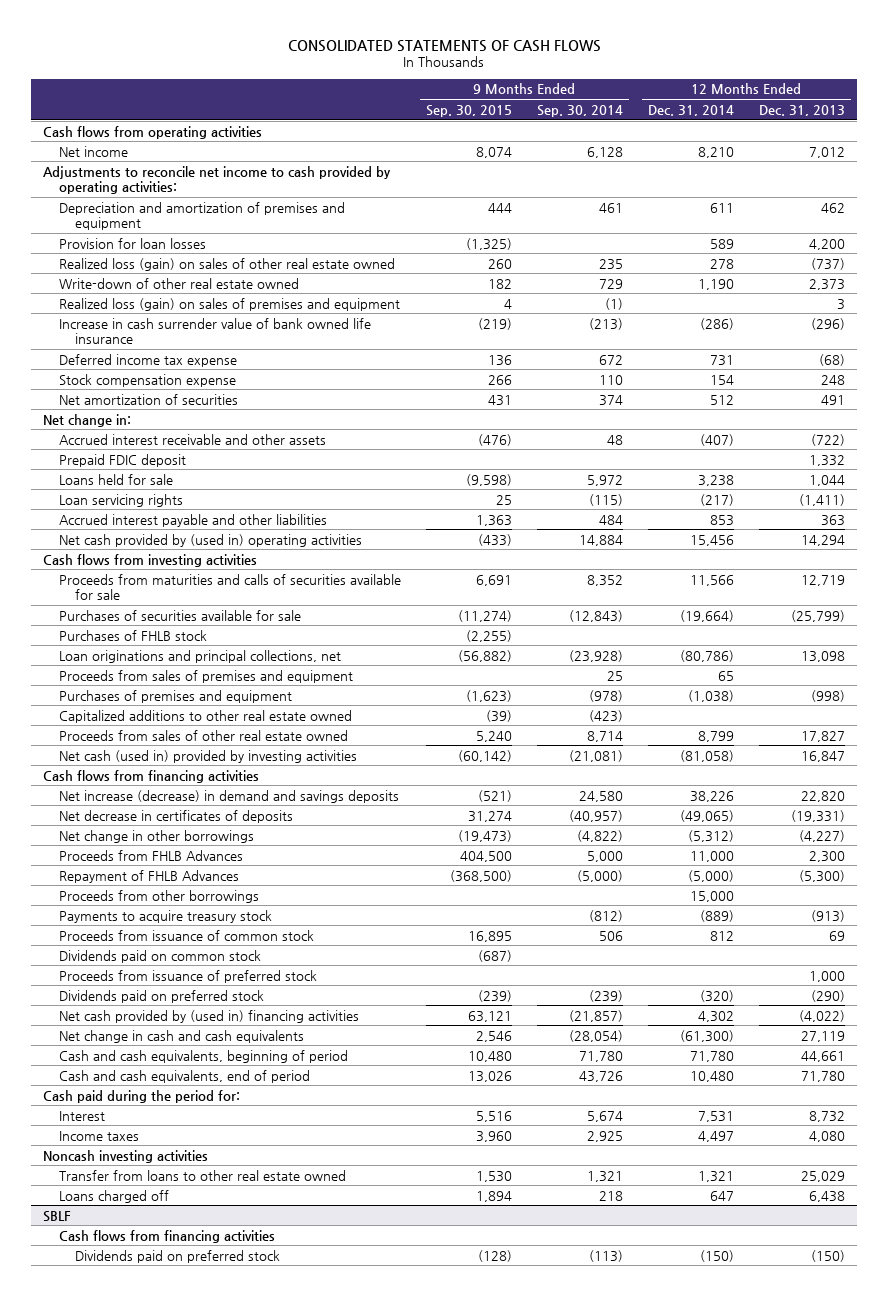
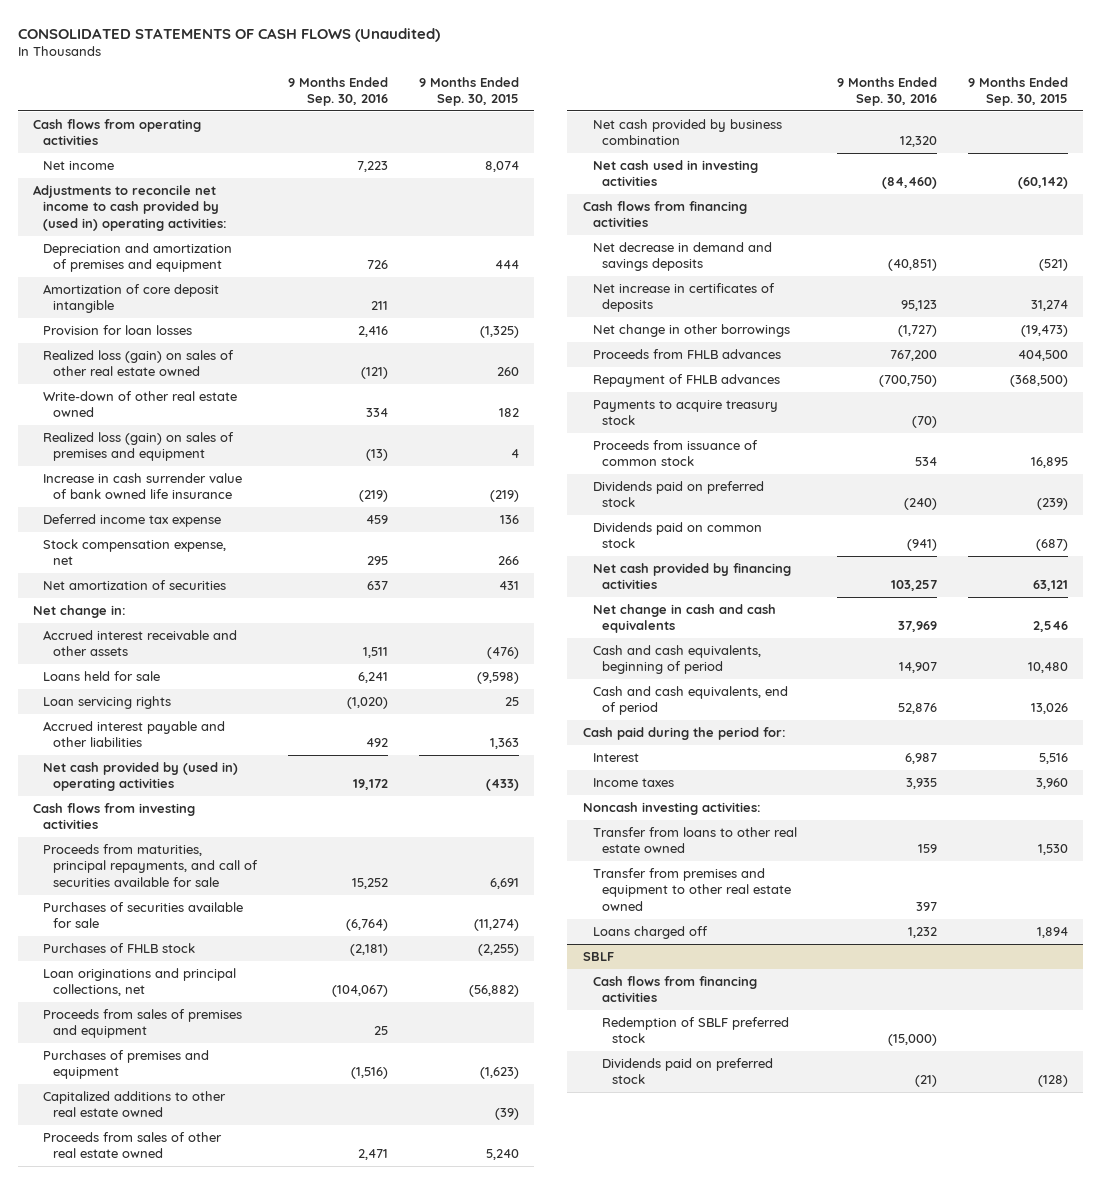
- CONSOLIDATED STATEMENTS OF CASH FLOWS
+ CONSOLIDATED STATEMENTS OF CASH FLOWS (Unaudited)
- | 9 Months Ended Sep. 30, 2015 | 9 Months Ended Sep. 30, 2014 | 12 Months Ended Dec. 31, 2014 | 12 Months Ended Dec. 31, 2013
+ | 9 Months Ended Sep. 30, 2016 | 9 Months Ended Sep. 30, 2015
- Adjustments to reconcile net income to cash provided by operating activities:
+ Adjustments to reconcile net income to cash provided by (used in) operating activities:
+ Amortization of core deposit intangible | 211 |
- Stock compensation expense | 266 | 110 | 154 | 248
+ Stock compensation expense, net | 295 | 266
- Prepaid FDIC deposit | | | | 1,332
- Proceeds from maturities and calls of securities available for sale | 6,691 | 8,352 | 11,566 | 12,719
+ Proceeds from maturities, principal repayments, and call of securities available for sale | 15,252 | 6,691
- Net cash (used in) provided by investing activities | (60,142) | (21,081) | (81,058) | 16,847
+ Net cash provided by business combination | 12,320 |
+ Net cash used in investing activities | (84,460) | (60,142)
- Net increase (decrease) in demand and savings deposits | (521) | 24,580 | 38,226 | 22,820
- Net decrease in certificates of deposits | 31,274 | (40,957) | (49,065) | (19,331)
+ Net decrease in demand and savings deposits | (40,851) | (521)
+ Net increase in certificates of deposits | 95,123 | 31,274
- Proceeds from FHLB Advances | 404,500 | 5,000 | 11,000 | 2,300
- Repayment of FHLB Advances | (368,500) | (5,000) | (5,000) | (5,300)
- Proceeds from other borrowings | | | 15,000 |
+ Proceeds from FHLB advances | 767,200 | 404,500
+ Repayment of FHLB advances | (700,750) | (368,500)
- Proceeds from issuance of preferred stock | | | | 1,000
- Net cash provided by (used in) financing activities | 63,121 | (21,857) | 4,302 | (4,022)
moved down: Dividends paid on common stock | (941) | (687)
+ Net cash provided by financing activities | 103,257 | 63,121
- Noncash investing activities
+ Noncash investing activities:
+ Transfer from premises and equipment to other real estate owned | 397 |
@ SBLF
+ Redemption of SBLF preferred stock | (15,000) |

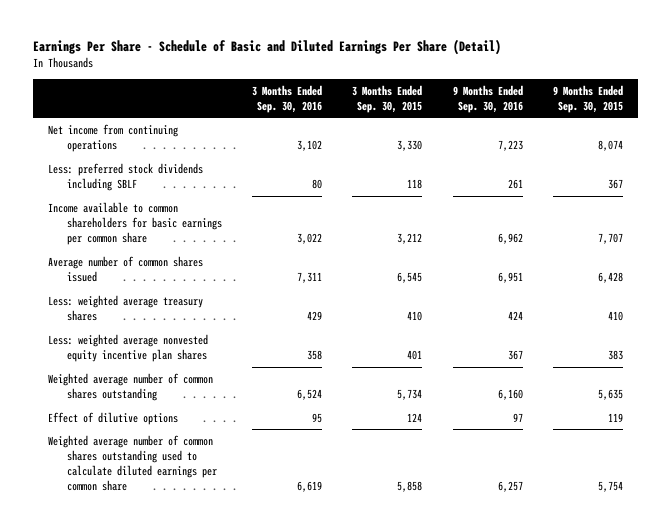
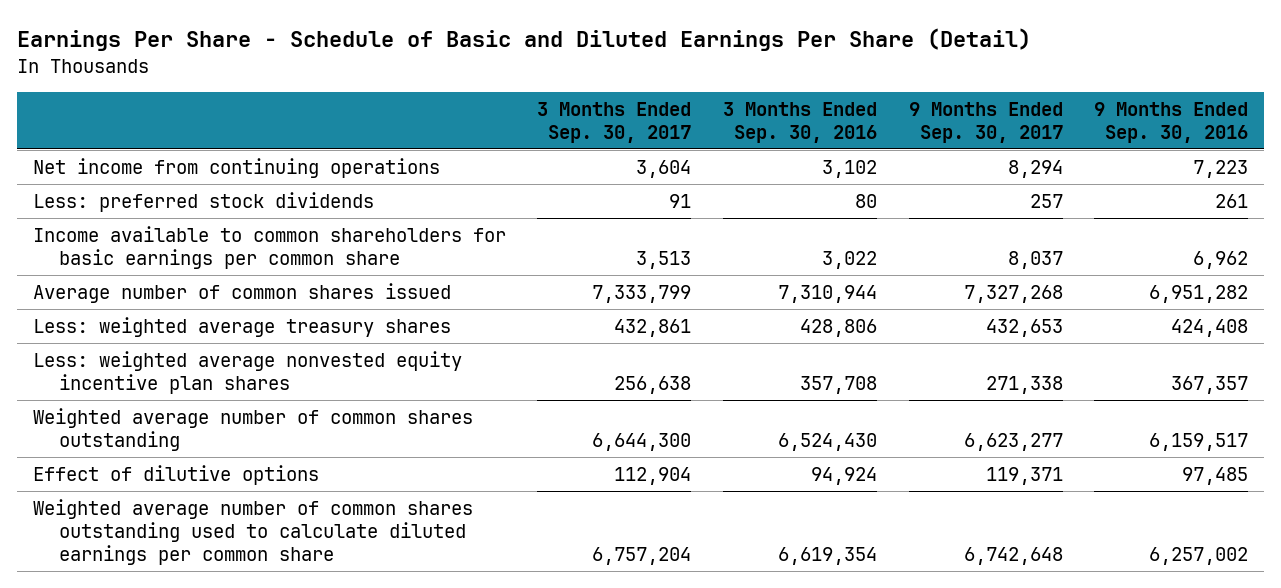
- | 3 Months Ended Sep. 30, 2016 | 3 Months Ended Sep. 30, 2015 | 9 Months Ended Sep. 30, 2016 | 9 Months Ended Sep. 30, 2015
+ | 3 Months Ended Sep. 30, 2017 | 3 Months Ended Sep. 30, 2016 | 9 Months Ended Sep. 30, 2017 | 9 Months Ended Sep. 30, 2016
- Less: preferred stock dividends including SBLF | 80 | 118 | 261 | 367
+ Less: preferred stock dividends | 91 | 80 | 257 | 261
- Average number of common shares issued | 7,311 | 6,545 | 6,951 | 6,428
- Less: weighted average treasury shares | 429 | 410 | 424 | 410
- Less: weighted average nonvested equity incentive plan shares | 358 | 401 | 367 | 383
- Weighted average number of common shares outstanding | 6,524 | 5,734 | 6,160 | 5,635
- Effect of dilutive options | 95 | 124 | 97 | 119
- Weighted average number of common shares outstanding used to calculate diluted earnings per common share | 6,619 | 5,858 | 6,257 | 5,754
+ Average number of common shares issued | 7,333,799 | 7,310,944 | 7,327,268 | 6,951,282
+ Less: weighted average treasury shares | 432,861 | 428,806 | 432,653 | 424,408
+ Less: weighted average nonvested equity incentive plan shares | 256,638 | 357,708 | 271,338 | 367,357
+ Weighted average number of common shares outstanding | 6,644,300 | 6,524,430 | 6,623,277 | 6,159,517
+ Effect of dilutive options | 112,904 | 94,924 | 119,371 | 97,485
+ Weighted average number of common shares outstanding used to calculate diluted earnings per common share | 6,757,204 | 6,619,354 | 6,742,648 | 6,257,002

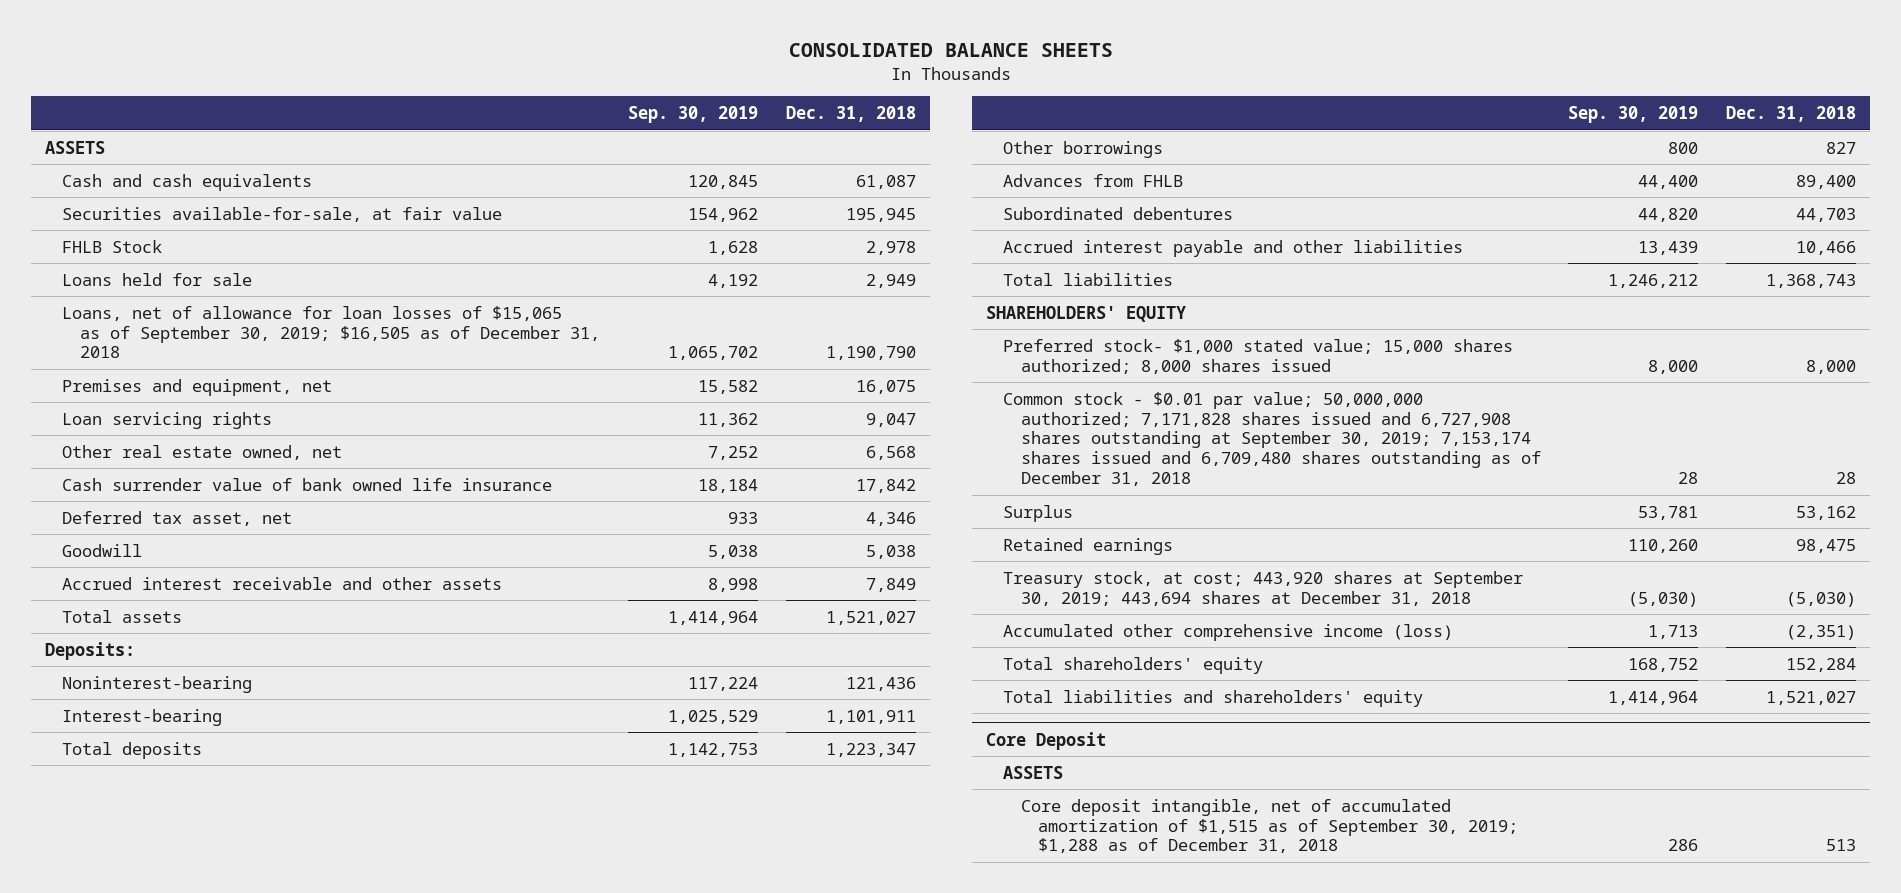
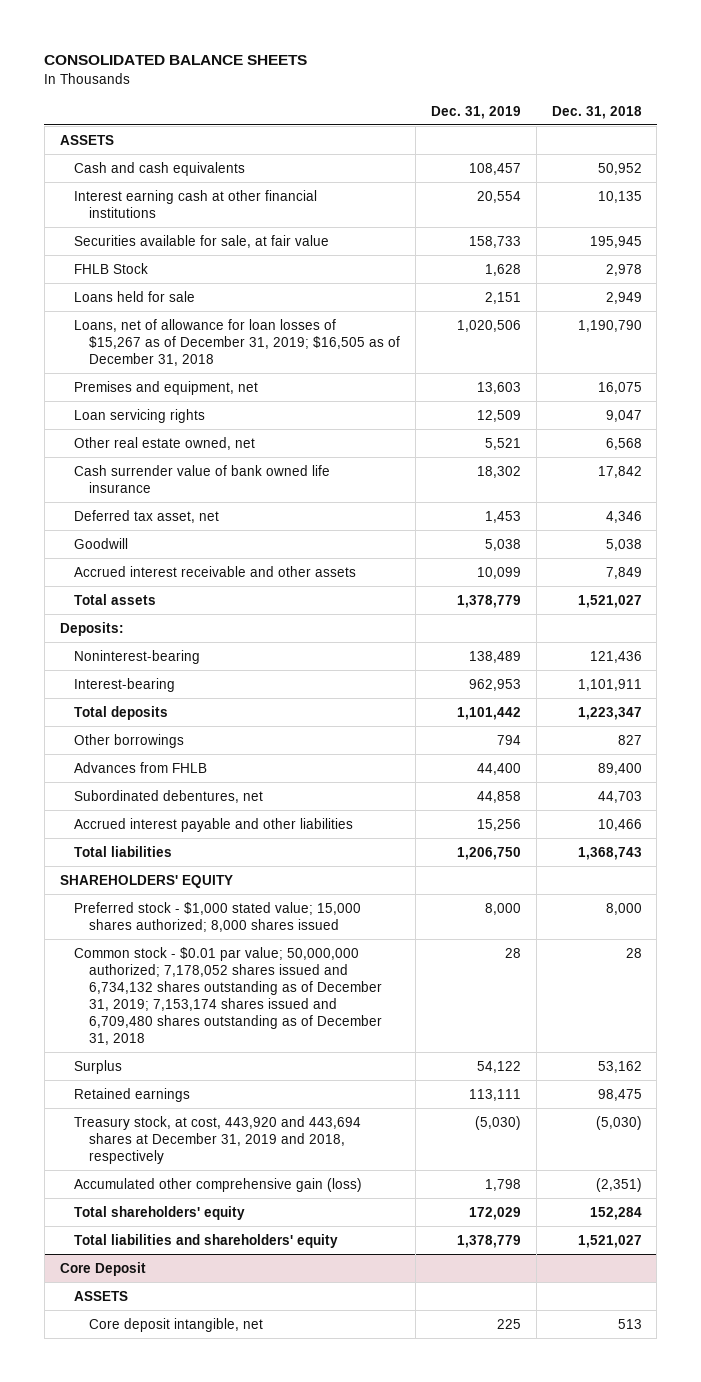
- | Sep. 30, 2019 | Dec. 31, 2018
+ | Dec. 31, 2019 | Dec. 31, 2018
- Cash and cash equivalents | 120,845 | 61,087
- Securities available-for-sale, at fair value | 154,962 | 195,945
+ Cash and cash equivalents | 108,457 | 50,952
+ Interest earning cash at other financial institutions | 20,554 | 10,135
+ Securities available for sale, at fair value | 158,733 | 195,945
- Loans, net of allowance for loan losses of $15,065 as of September 30, 2019; $16,505 as of December 31, 2018 | 1,065,702 | 1,190,790
+ Loans, net of allowance for loan losses of $15,267 as of December 31, 2019; $16,505 as of December 31, 2018 | 1,020,506 | 1,190,790
- Subordinated debentures | 44,820 | 44,703
+ Subordinated debentures, net | 44,858 | 44,703
- Preferred stock- $1,000 stated value; 15,000 shares authorized; 8,000 shares issued | 8,000 | 8,000
- Common stock - $0.01 par value; 50,000,000 authorized; 7,171,828 shares issued and 6,727,908 shares outstanding at September 30, 2019; 7,153,174 shares issued and 6,709,480 shares outstanding as of December 31, 2018 | 28 | 28
+ Preferred stock - $1,000 stated value; 15,000 shares authorized; 8,000 shares issued | 8,000 | 8,000
+ Common stock - $0.01 par value; 50,000,000 authorized; 7,178,052 shares issued and 6,734,132 shares outstanding as of December 31, 2019; 7,153,174 shares issued and 6,709,480 shares outstanding as of December 31, 2018 | 28 | 28
- Treasury stock, at cost; 443,920 shares at September 30, 2019; 443,694 shares at December 31, 2018 | (5,030) | (5,030)
- Accumulated other comprehensive income (loss) | 1,713 | (2,351)
+ Treasury stock, at cost, 443,920 and 443,694 shares at December 31, 2019 and 2018, respectively | (5,030) | (5,030)
+ Accumulated other comprehensive gain (loss) | 1,798 | (2,351)
@ Core Deposit
- Core deposit intangible, net of accumulated amortization of $1,515 as of September 30, 2019; $1,288 as of December 31, 2018 | 286 | 513
+ Core deposit intangible, net | 225 | 513

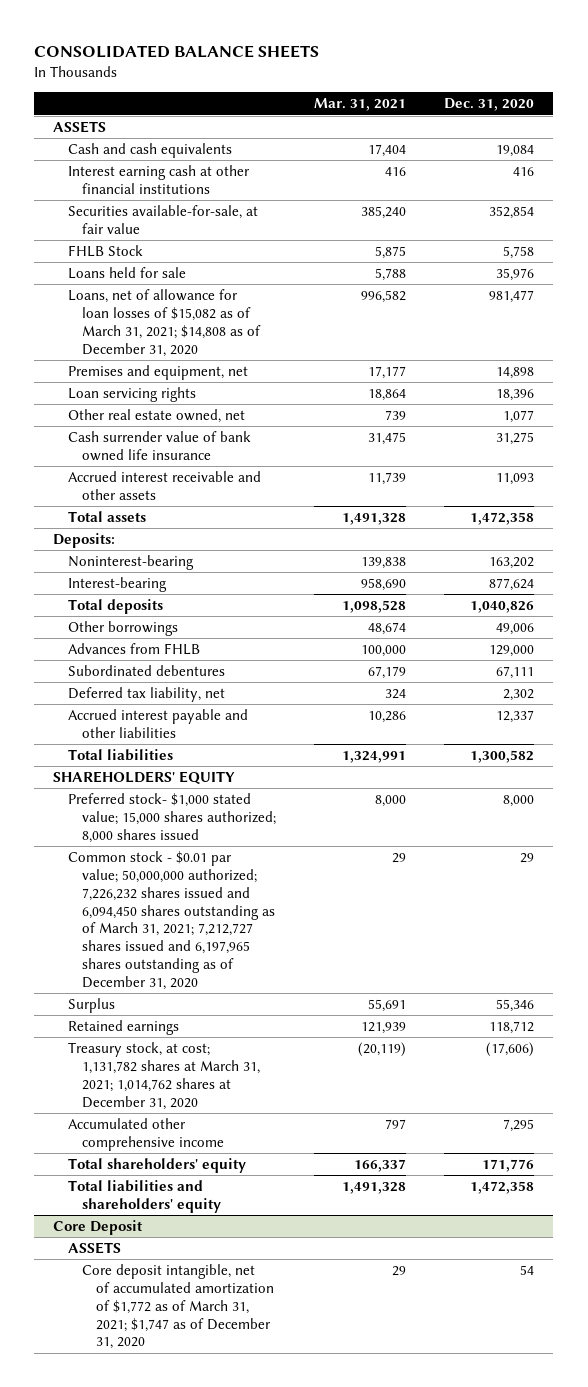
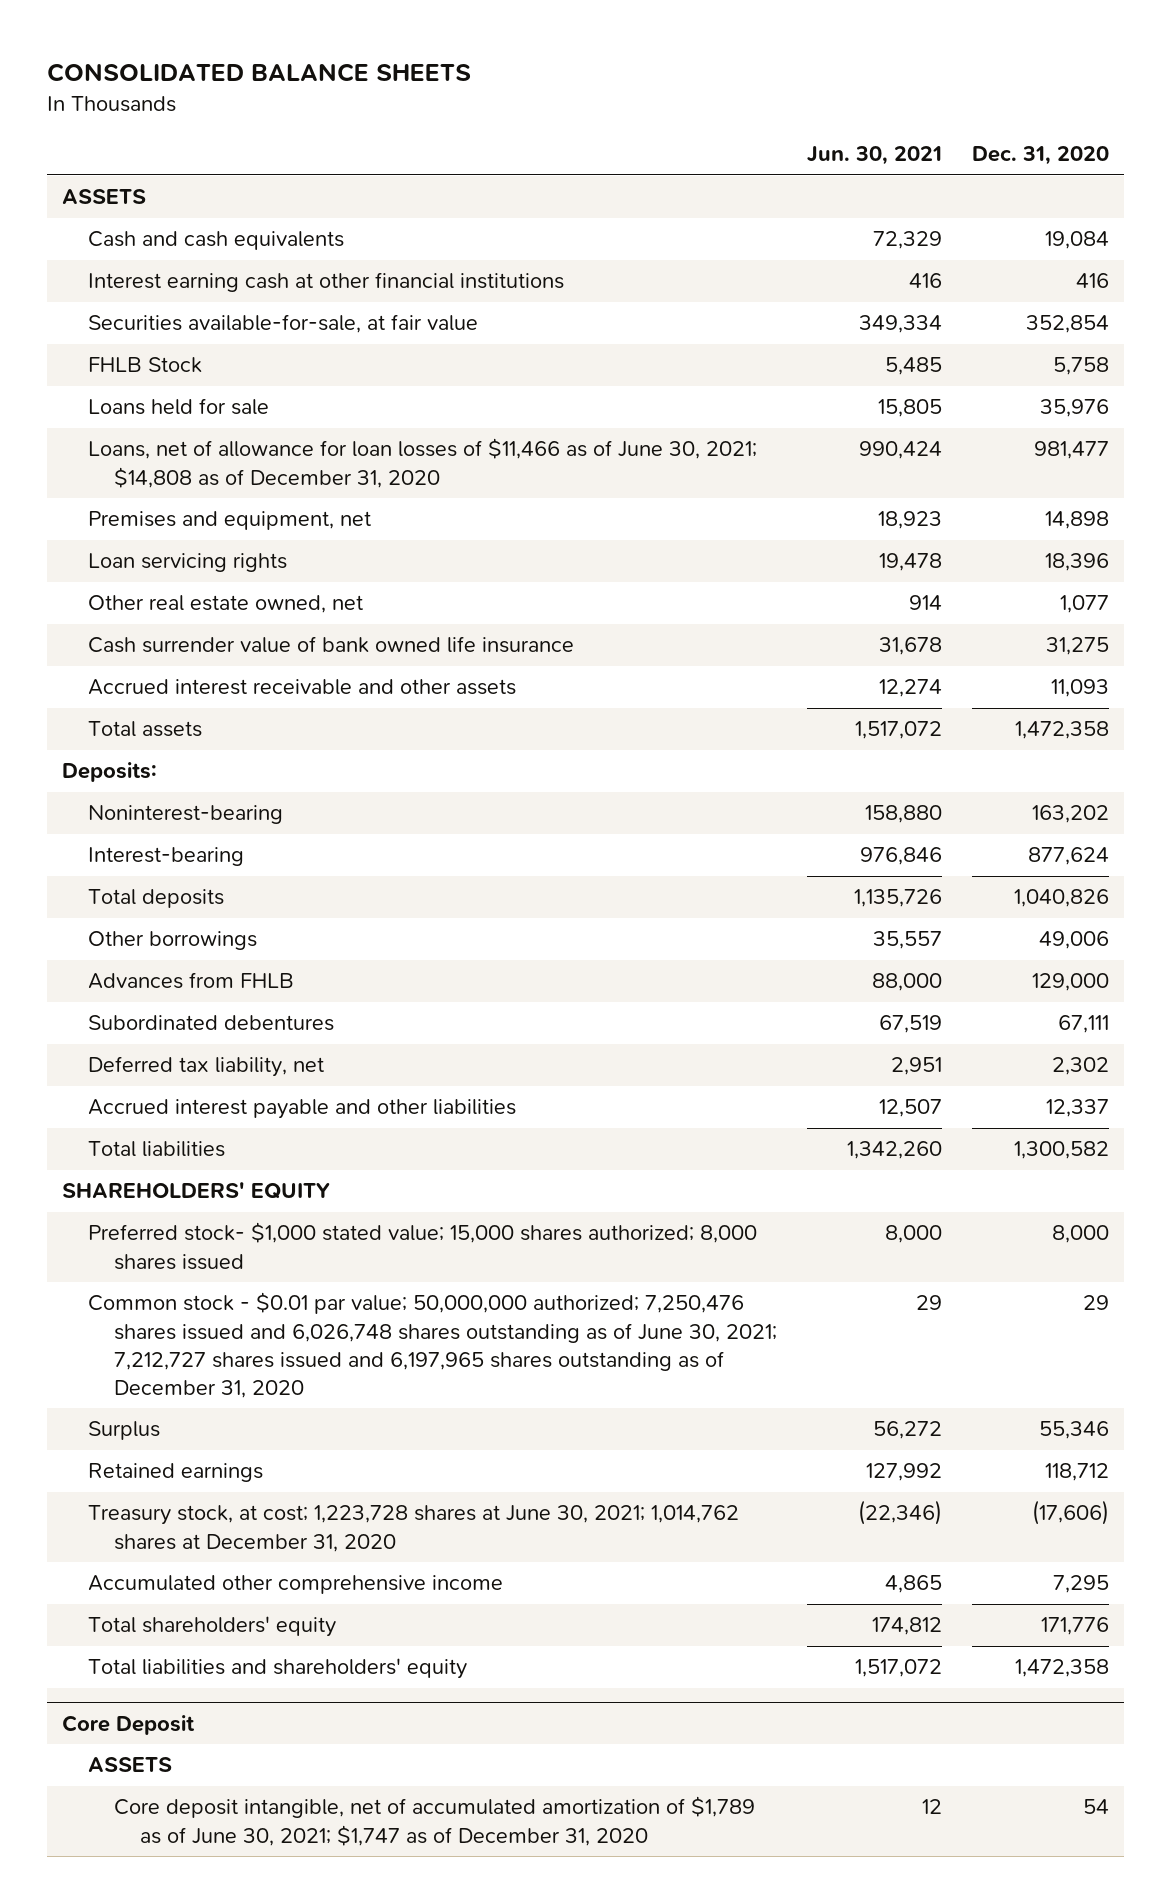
- | Mar. 31, 2021 | Dec. 31, 2020
+ | Jun. 30, 2021 | Dec. 31, 2020
- Loans, net of allowance for loan losses of $15,082 as of March 31, 2021; $14,808 as of December 31, 2020 | 996,582 | 981,477
+ Loans, net of allowance for loan losses of $11,466 as of June 30, 2021; $14,808 as of December 31, 2020 | 990,424 | 981,477
- Common stock - $0.01 par value; 50,000,000 authorized; 7,226,232 shares issued and 6,094,450 shares outstanding as of March 31, 2021; 7,212,727 shares issued and 6,197,965 shares outstanding as of December 31, 2020 | 29 | 29
+ Common stock - $0.01 par value; 50,000,000 authorized; 7,250,476 shares issued and 6,026,748 shares outstanding as of June 30, 2021; 7,212,727 shares issued and 6,197,965 shares outstanding as of December 31, 2020 | 29 | 29
- Treasury stock, at cost; 1,131,782 shares at March 31, 2021; 1,014,762 shares at December 31, 2020 | (20,119) | (17,606)
+ Treasury stock, at cost; 1,223,728 shares at June 30, 2021; 1,014,762 shares at December 31, 2020 | (22,346) | (17,606)
@ Core Deposit
- Core deposit intangible, net of accumulated amortization of $1,772 as of March 31, 2021; $1,747 as of December 31, 2020 | 29 | 54
+ Core deposit intangible, net of accumulated amortization of $1,789 as of June 30, 2021; $1,747 as of December 31, 2020 | 12 | 54

